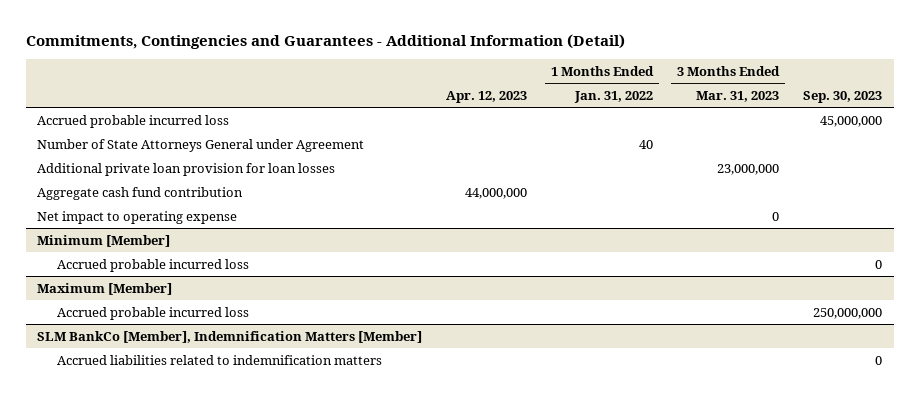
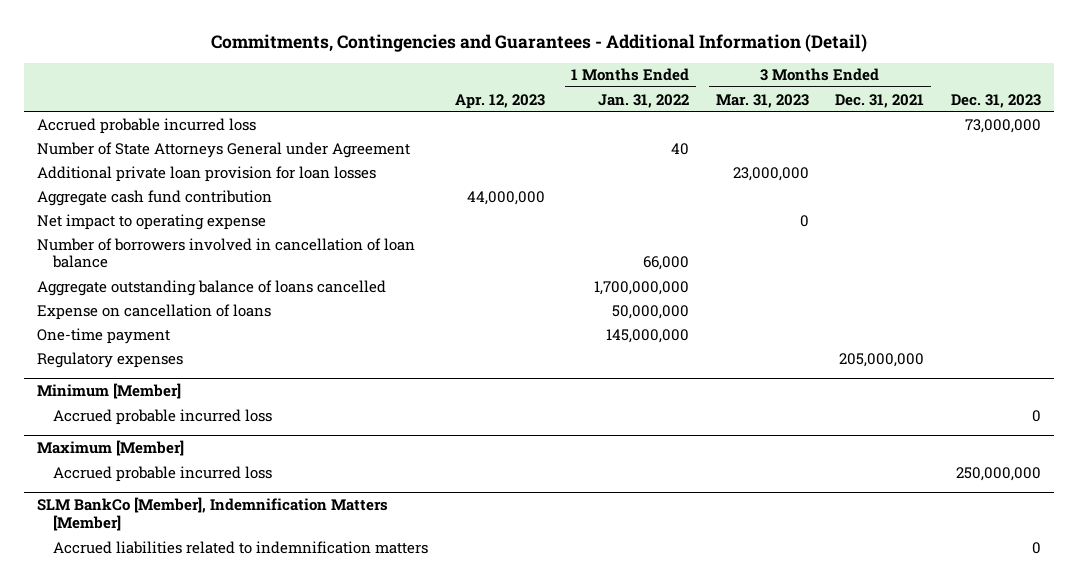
- | Apr. 12, 2023 | 1 Months Ended Jan. 31, 2022 | 3 Months Ended Mar. 31, 2023 | Sep. 30, 2023
+ | Apr. 12, 2023 | 1 Months Ended Jan. 31, 2022 | 3 Months Ended Mar. 31, 2023 | 3 Months Ended Dec. 31, 2021 | Dec. 31, 2023
+ Number of borrowers involved in cancellation of loan balance | | 66,000 | | |
+ Aggregate outstanding balance of loans cancelled | | 1,700,000,000 | | |
+ Expense on cancellation of loans | | 50,000,000 | | |
+ One-time payment | | 145,000,000 | | |
+ Regulatory expenses | | | | 205,000,000 |

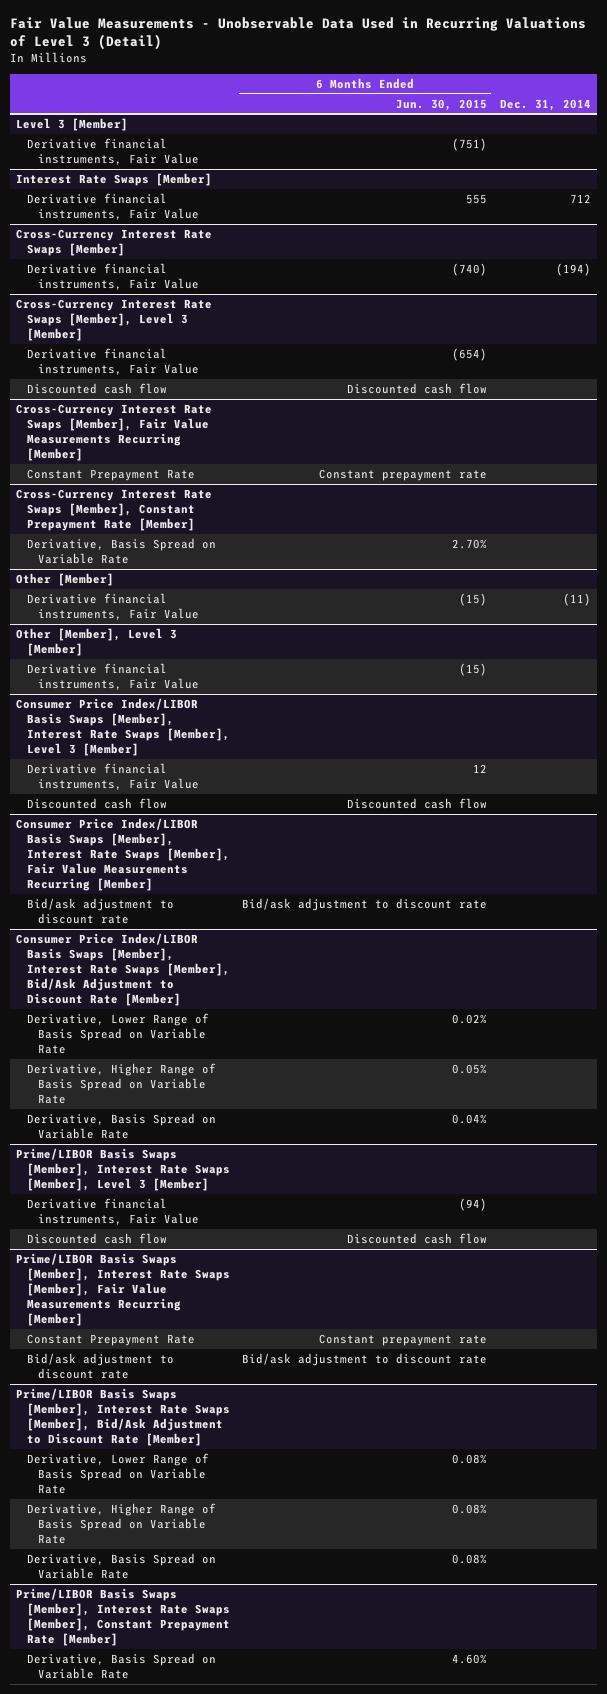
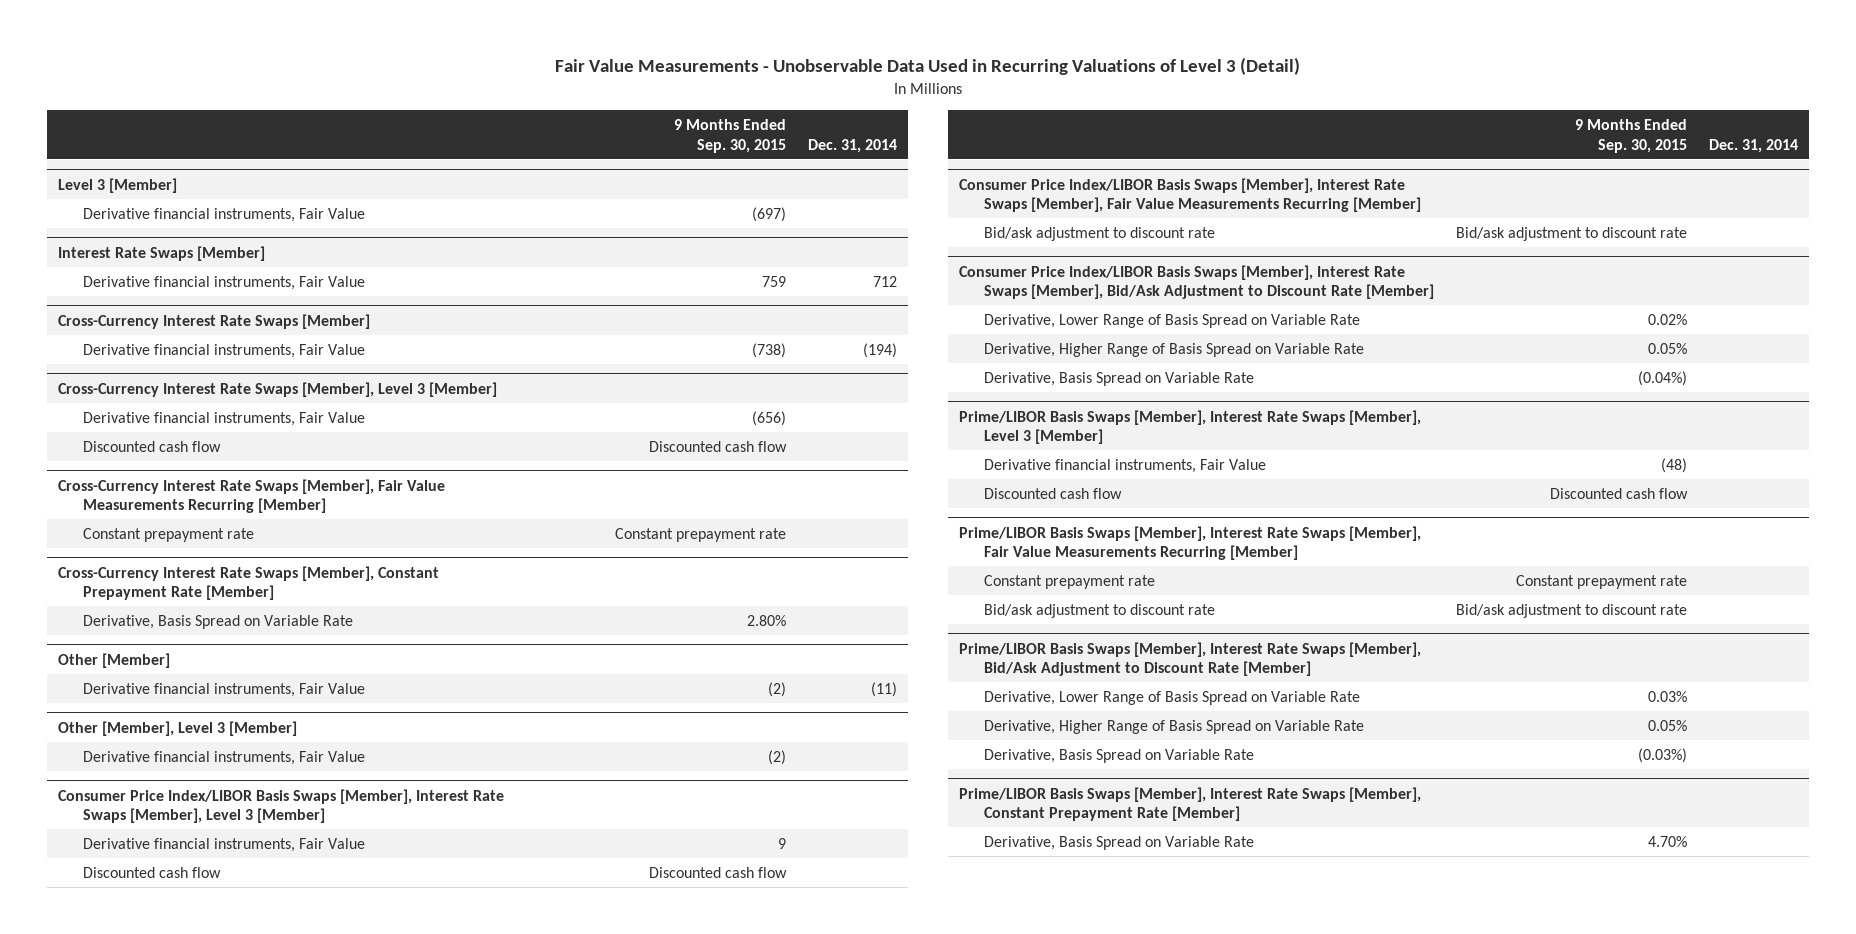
- | 6 Months Ended Jun. 30, 2015 | Dec. 31, 2014
+ | 9 Months Ended Sep. 30, 2015 | Dec. 31, 2014
@ Cross-Currency Interest Rate Swaps [Member], Fair Value Measurements Recurring [Member]
- Constant Prepayment Rate | Constant prepayment rate |
+ Constant prepayment rate | Constant prepayment rate |
@ Prime/LIBOR Basis Swaps [Member], Interest Rate Swaps [Member], Fair Value Measurements Recurring [Member]
- Constant Prepayment Rate | Constant prepayment rate |
+ Constant prepayment rate | Constant prepayment rate |

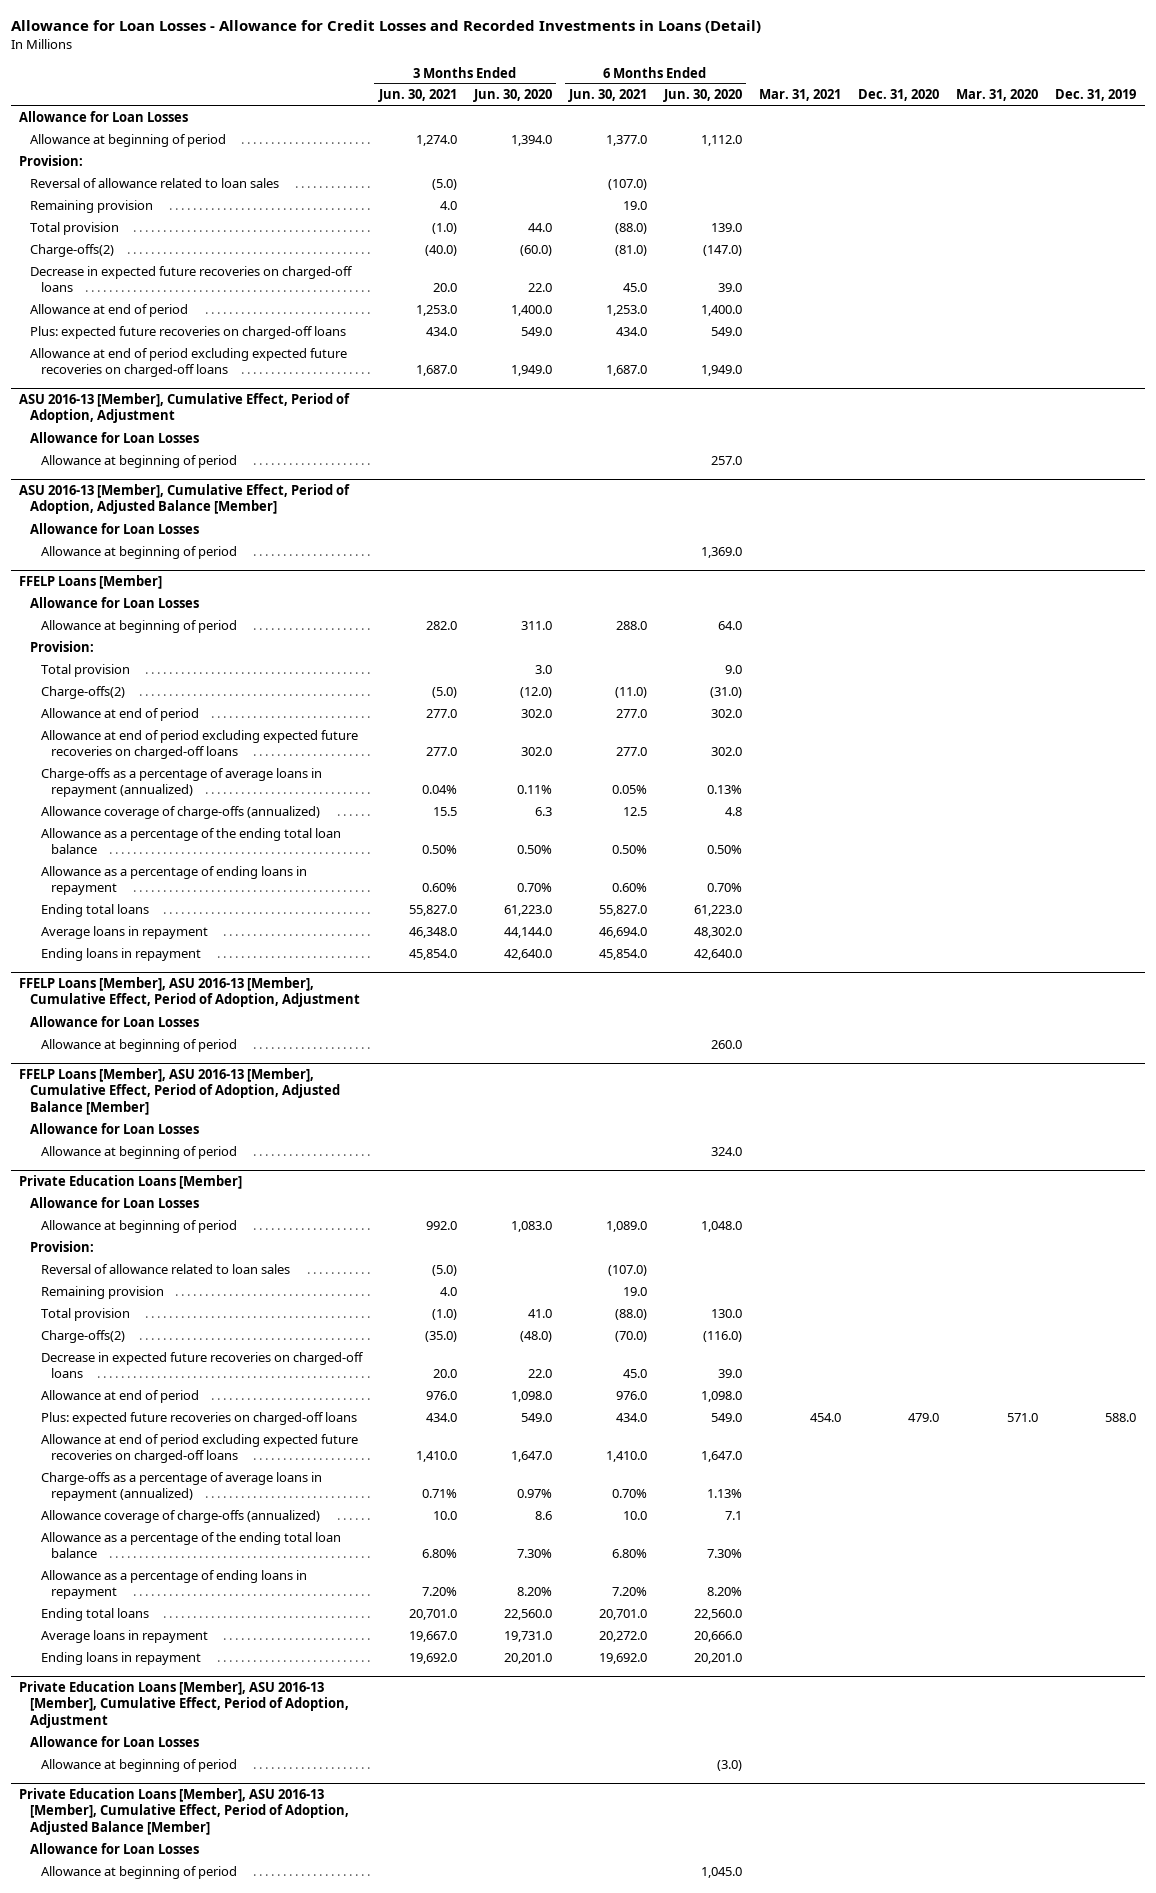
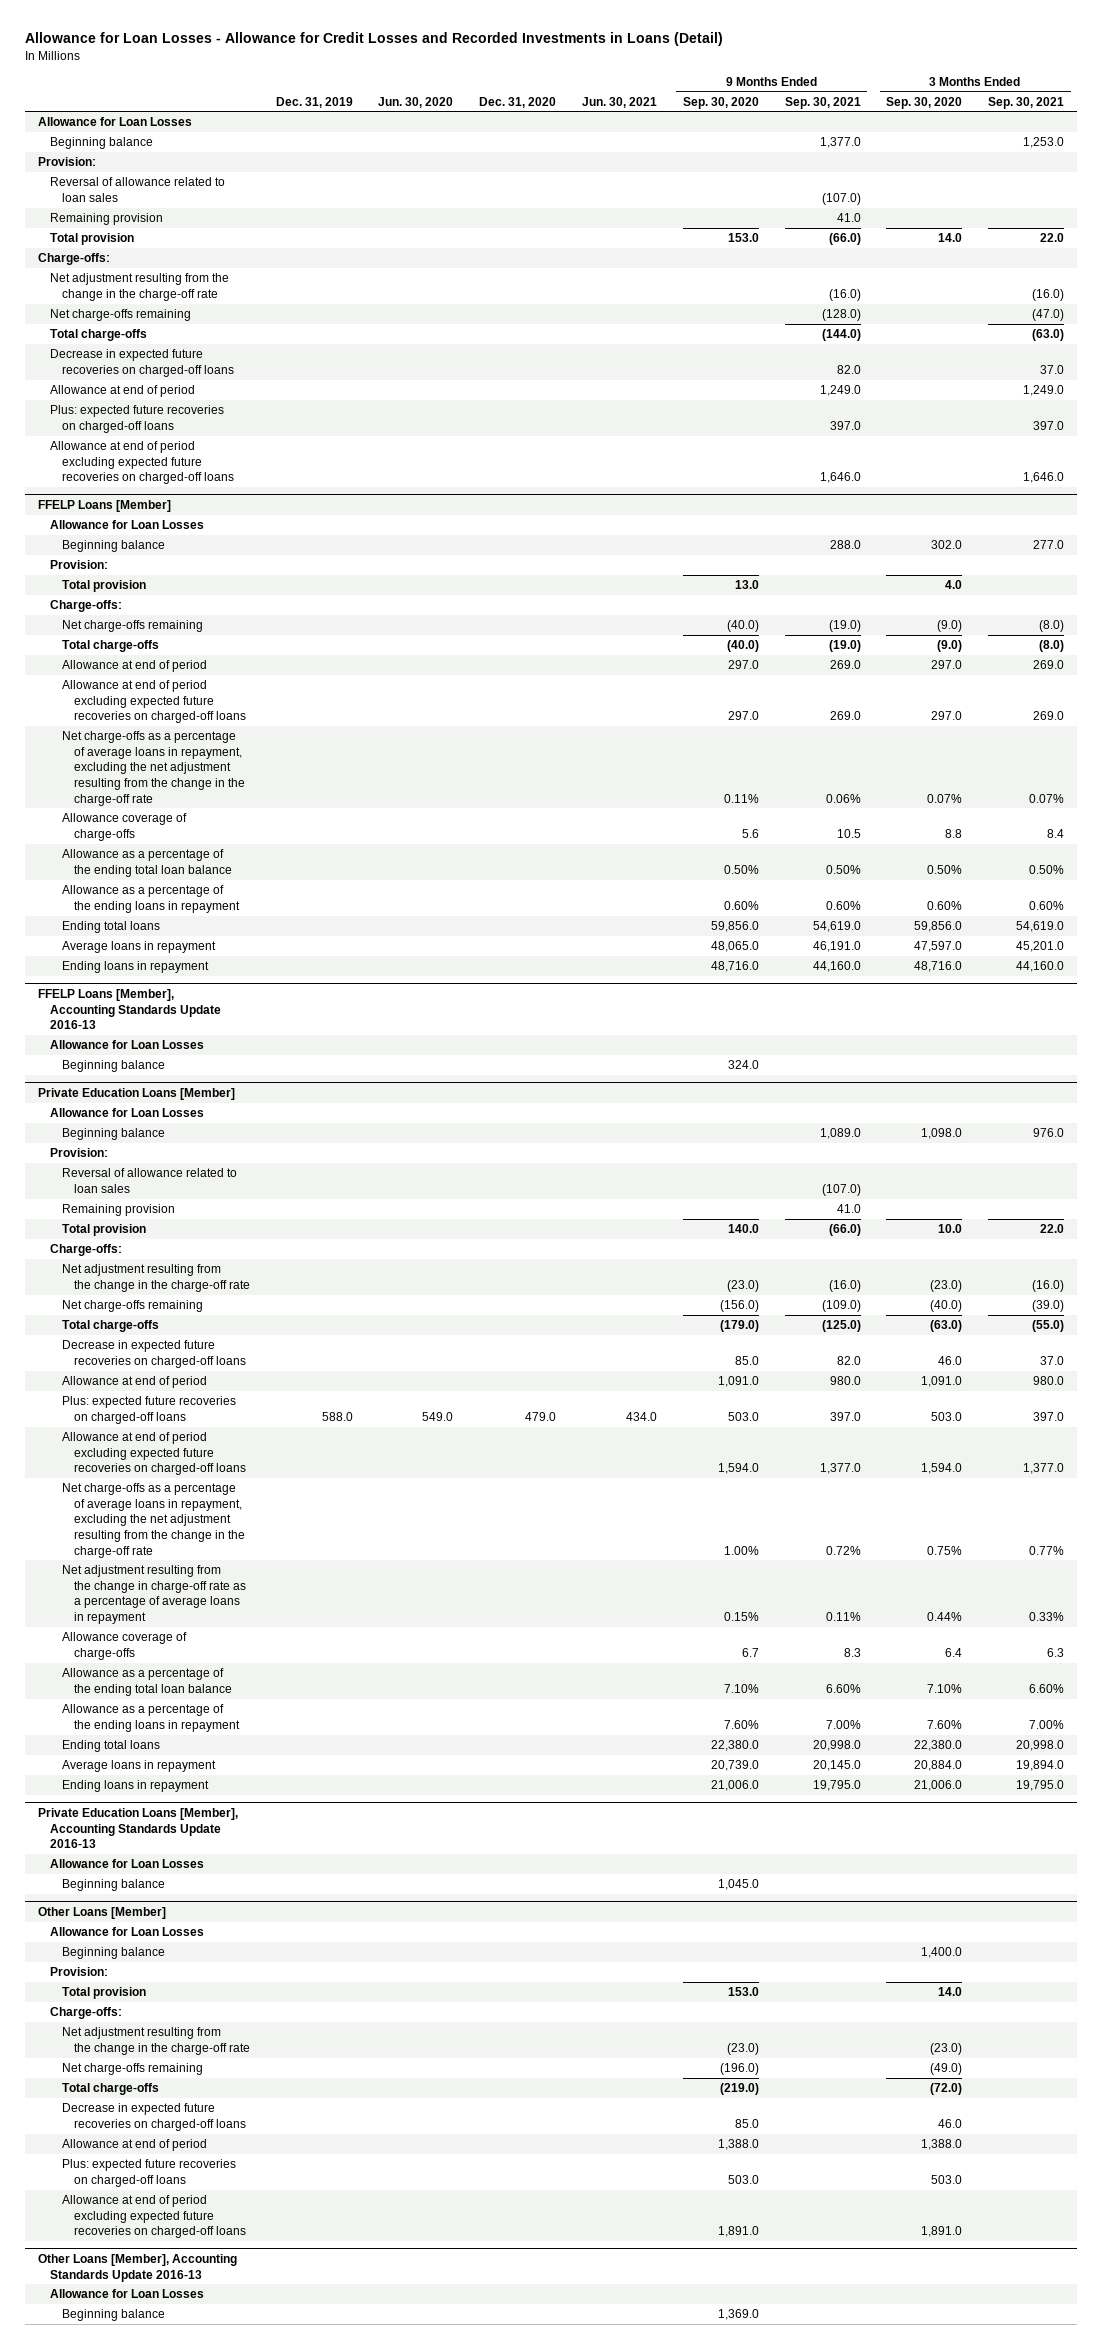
- | 3 Months Ended Jun. 30, 2021 | 3 Months Ended Jun. 30, 2020 | 6 Months Ended Jun. 30, 2021 | 6 Months Ended Jun. 30, 2020 | Mar. 31, 2021 | Dec. 31, 2020 | Mar. 31, 2020 | Dec. 31, 2019
+ | Dec. 31, 2019 | Jun. 30, 2020 | Dec. 31, 2020 | Jun. 30, 2021 | 9 Months Ended Sep. 30, 2020 | 9 Months Ended Sep. 30, 2021 | 3 Months Ended Sep. 30, 2020 | 3 Months Ended Sep. 30, 2021
- Allowance at beginning of period | 1,274.0 | 1,394.0 | 1,377.0 | 1,112.0 | | | |
+ Beginning balance | | | | | | 1,377.0 | | 1,253.0
- Charge-offs(2) | (40.0) | (60.0) | (81.0) | (147.0) | | | |
+ Charge-offs:
+ Net adjustment resulting from the change in the charge-off rate | | | | | | (16.0) | | (16.0)
+ Net charge-offs remaining | | | | | | (128.0) | | (47.0)
+ Total charge-offs | | | | | | (144.0) | | (63.0)
- ASU 2016-13 [Member], Cumulative Effect, Period of Adoption, Adjustment
- Allowance for Loan Losses
- Allowance at beginning of period | | | | 257.0 | | | |
- ASU 2016-13 [Member], Cumulative Effect, Period of Adoption, Adjusted Balance [Member]
- Allowance for Loan Losses
- Allowance at beginning of period | | | | 1,369.0 | | | |
@ FFELP Loans [Member]
- Allowance at beginning of period | 282.0 | 311.0 | 288.0 | 64.0 | | | |
+ Beginning balance | | | | | | 288.0 | 302.0 | 277.0
- Charge-offs(2) | (5.0) | (12.0) | (11.0) | (31.0) | | | |
+ Charge-offs:
+ Net charge-offs remaining | | | | | (40.0) | (19.0) | (9.0) | (8.0)
+ Total charge-offs | | | | | (40.0) | (19.0) | (9.0) | (8.0)
- Charge-offs as a percentage of average loans in repayment (annualized) | 0.04% | 0.11% | 0.05% | 0.13% | | | |
- Allowance coverage of charge-offs (annualized) | 15.5 | 6.3 | 12.5 | 4.8 | | | |
+ Net charge-offs as a percentage of average loans in repayment, excluding the net adjustment resulting from the change in the charge-off rate | | | | | 0.11% | 0.06% | 0.07% | 0.07%
+ Allowance coverage of charge-offs | | | | | 5.6 | 10.5 | 8.8 | 8.4
- Allowance as a percentage of ending loans in repayment | 0.60% | 0.70% | 0.60% | 0.70% | | | |
+ Allowance as a percentage of the ending loans in repayment | | | | | 0.60% | 0.60% | 0.60% | 0.60%
- FFELP Loans [Member], ASU 2016-13 [Member], Cumulative Effect, Period of Adoption, Adjustment
- Allowance for Loan Losses
- Allowance at beginning of period | | | | 260.0 | | | |
- FFELP Loans [Member], ASU 2016-13 [Member], Cumulative Effect, Period of Adoption, Adjusted Balance [Member]
- Allowance for Loan Losses
- Allowance at beginning of period | | | | 324.0 | | | |
+ FFELP Loans [Member], Accounting Standards Update 2016-13
+ Allowance for Loan Losses
+ Beginning balance | | | | | 324.0 | | |
@ Private Education Loans [Member]
- Allowance at beginning of period | 992.0 | 1,083.0 | 1,089.0 | 1,048.0 | | | |
+ Beginning balance | | | | | | 1,089.0 | 1,098.0 | 976.0
- Charge-offs(2) | (35.0) | (48.0) | (70.0) | (116.0) | | | |
+ Charge-offs:
+ Net adjustment resulting from the change in the charge-off rate | | | | | (23.0) | (16.0) | (23.0) | (16.0)
+ Net charge-offs remaining | | | | | (156.0) | (109.0) | (40.0) | (39.0)
+ Total charge-offs | | | | | (179.0) | (125.0) | (63.0) | (55.0)
- Charge-offs as a percentage of average loans in repayment (annualized) | 0.71% | 0.97% | 0.70% | 1.13% | | | |
- Allowance coverage of charge-offs (annualized) | 10.0 | 8.6 | 10.0 | 7.1 | | | |
+ Net charge-offs as a percentage of average loans in repayment, excluding the net adjustment resulting from the change in the charge-off rate | | | | | 1.00% | 0.72% | 0.75% | 0.77%
+ Net adjustment resulting from the change in charge-off rate as a percentage of average loans in repayment | | | | | 0.15% | 0.11% | 0.44% | 0.33%
+ Allowance coverage of charge-offs | | | | | 6.7 | 8.3 | 6.4 | 6.3
- Allowance as a percentage of ending loans in repayment | 7.20% | 8.20% | 7.20% | 8.20% | | | |
+ Allowance as a percentage of the ending loans in repayment | | | | | 7.60% | 7.00% | 7.60% | 7.00%
- Private Education Loans [Member], ASU 2016-13 [Member], Cumulative Effect, Period of Adoption, Adjustment
- Allowance for Loan Losses
- Allowance at beginning of period | | | | (3.0) | | | |
- Private Education Loans [Member], ASU 2016-13 [Member], Cumulative Effect, Period of Adoption, Adjusted Balance [Member]
- Allowance for Loan Losses
- Allowance at beginning of period | | | | 1,045.0 | | | |
+ Private Education Loans [Member], Accounting Standards Update 2016-13
+ Allowance for Loan Losses
+ Beginning balance | | | | | 1,045.0 | | |
+ Other Loans [Member]
+ Allowance for Loan Losses
+ Beginning balance | | | | | | | 1,400.0 |
+ Provision:
+ Total provision | | | | | 153.0 | | 14.0 |
+ Charge-offs:
+ Net adjustment resulting from the change in the charge-off rate | | | | | (23.0) | | (23.0) |
+ Net charge-offs remaining | | | | | (196.0) | | (49.0) |
+ Total charge-offs | | | | | (219.0) | | (72.0) |
+ Decrease in expected future recoveries on charged-off loans | | | | | 85.0 | | 46.0 |
+ Allowance at end of period | | | | | 1,388.0 | | 1,388.0 |
+ Plus: expected future recoveries on charged-off loans | | | | | 503.0 | | 503.0 |
+ Allowance at end of period excluding expected future recoveries on charged-off loans | | | | | 1,891.0 | | 1,891.0 |
+ Other Loans [Member], Accounting Standards Update 2016-13
+ Allowance for Loan Losses
+ Beginning balance | | | | | 1,369.0 | | |

